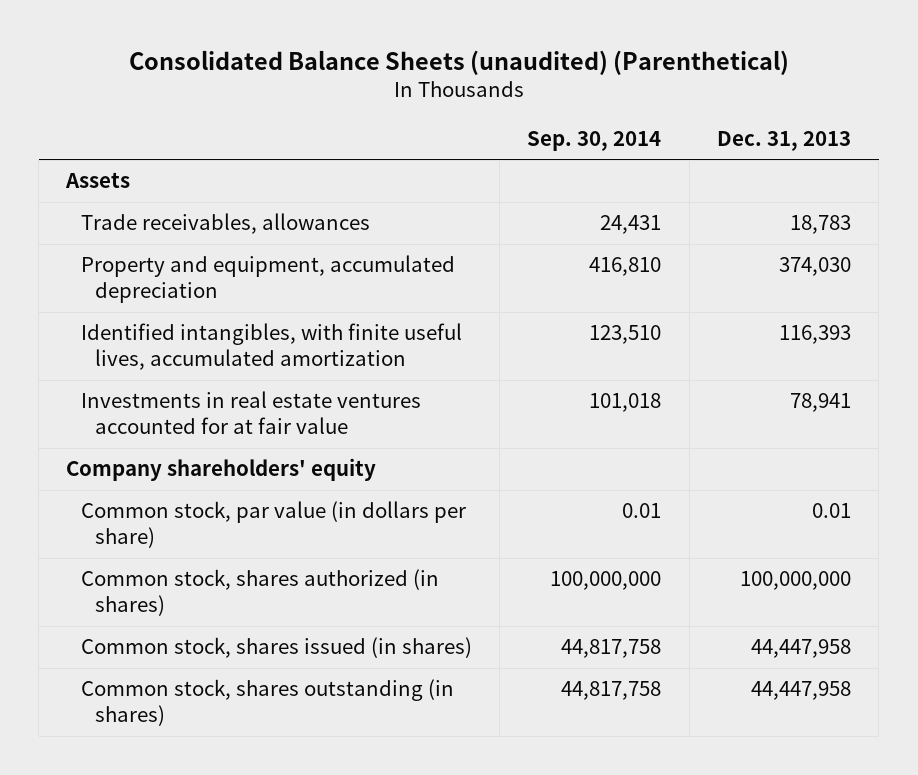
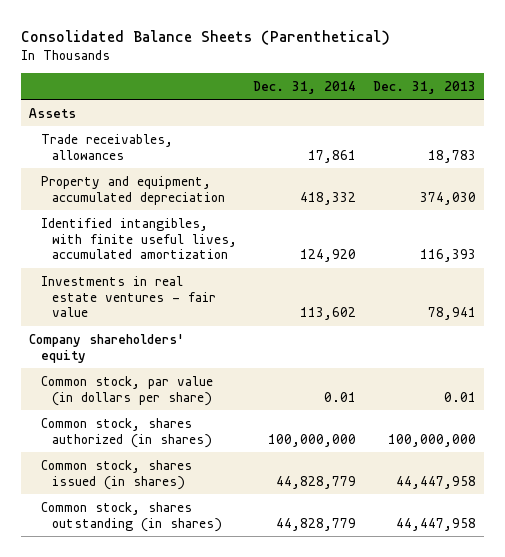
- Consolidated Balance Sheets (unaudited) (Parenthetical)
+ Consolidated Balance Sheets (Parenthetical)
- | Sep. 30, 2014 | Dec. 31, 2013
+ | Dec. 31, 2014 | Dec. 31, 2013
- Investments in real estate ventures accounted for at fair value | 101,018 | 78,941
+ Investments in real estate ventures - fair value | 113,602 | 78,941

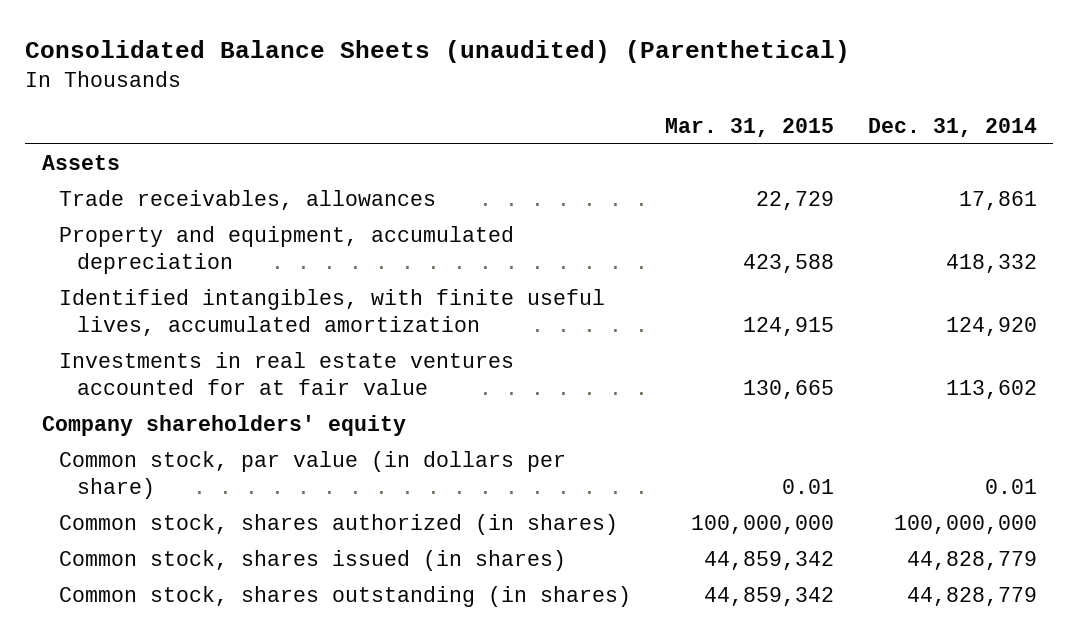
- Consolidated Balance Sheets (Parenthetical)
+ Consolidated Balance Sheets (unaudited) (Parenthetical)
- | Dec. 31, 2014 | Dec. 31, 2013
+ | Mar. 31, 2015 | Dec. 31, 2014
- Investments in real estate ventures - fair value | 113,602 | 78,941
+ Investments in real estate ventures accounted for at fair value | 130,665 | 113,602

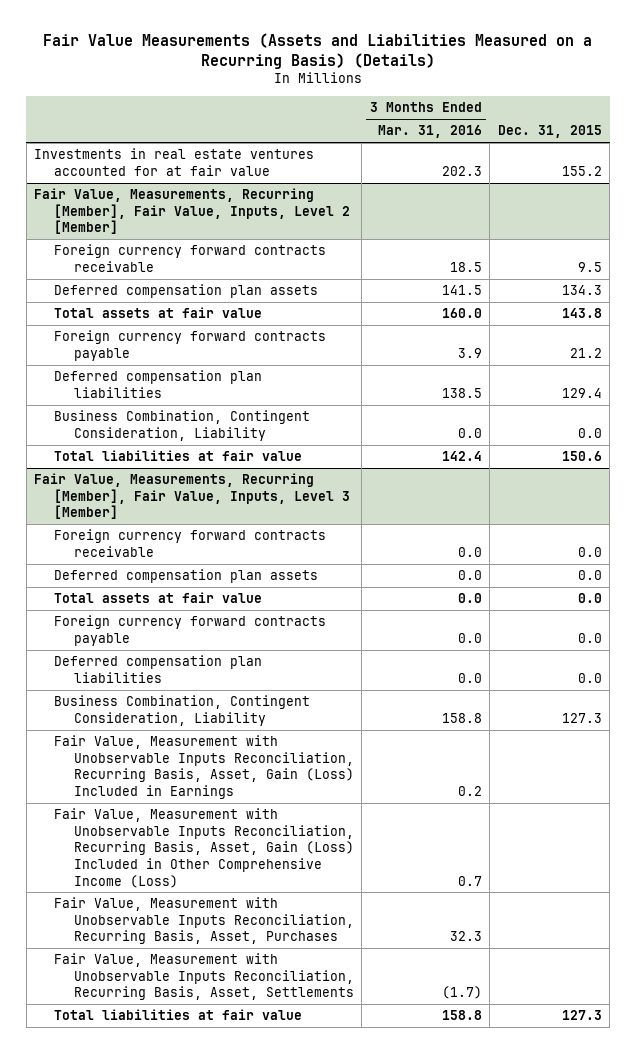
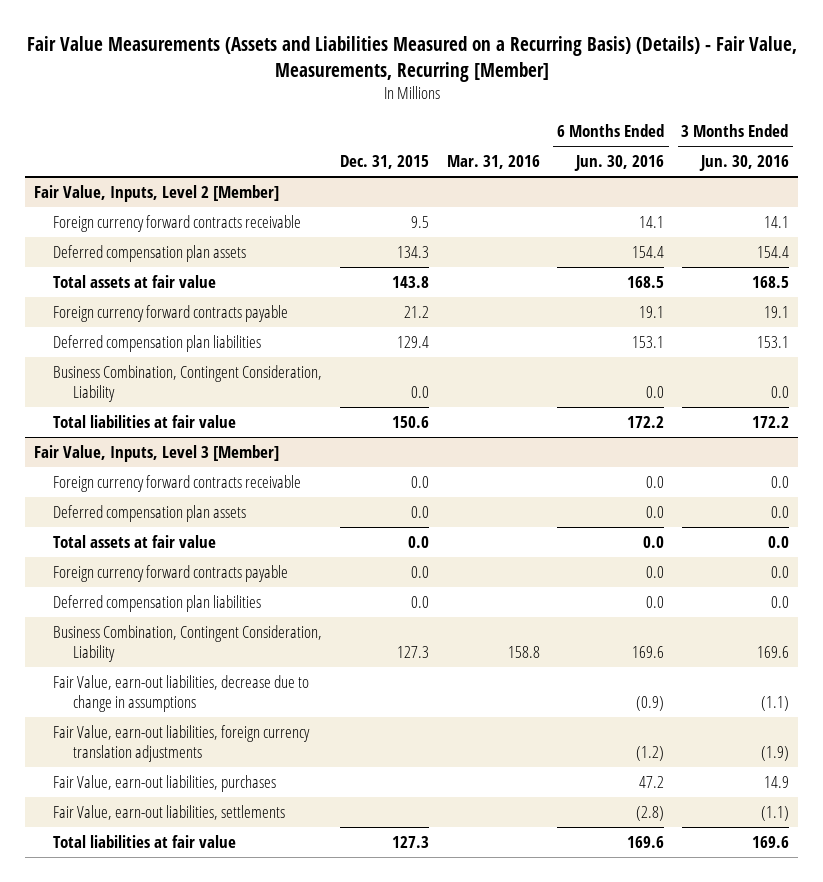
- Fair Value Measurements (Assets and Liabilities Measured on a Recurring Basis) (Details)
+ Fair Value Measurements (Assets and Liabilities Measured on a Recurring Basis) (Details) - Fair Value, Measurements, Recurring [Member]
- | 3 Months Ended Mar. 31, 2016 | Dec. 31, 2015
+ | Dec. 31, 2015 | Mar. 31, 2016 | 6 Months Ended Jun. 30, 2016 | 3 Months Ended Jun. 30, 2016
- Investments in real estate ventures accounted for at fair value | 202.3 | 155.2
- Fair Value, Measurements, Recurring [Member], Fair Value, Inputs, Level 2 [Member]
+ Fair Value, Inputs, Level 2 [Member]
- Fair Value, Measurements, Recurring [Member], Fair Value, Inputs, Level 3 [Member]
+ Fair Value, Inputs, Level 3 [Member]
- Fair Value, Measurement with Unobservable Inputs Reconciliation, Recurring Basis, Asset, Gain (Loss) Included in Earnings | 0.2 |
- Fair Value, Measurement with Unobservable Inputs Reconciliation, Recurring Basis, Asset, Gain (Loss) Included in Other Comprehensive Income (Loss) | 0.7 |
- Fair Value, Measurement with Unobservable Inputs Reconciliation, Recurring Basis, Asset, Purchases | 32.3 |
- Fair Value, Measurement with Unobservable Inputs Reconciliation, Recurring Basis, Asset, Settlements | (1.7) |
+ Fair Value, earn-out liabilities, decrease due to change in assumptions | | | (0.9) | (1.1)
+ Fair Value, earn-out liabilities, foreign currency translation adjustments | | | (1.2) | (1.9)
+ Fair Value, earn-out liabilities, purchases | | | 47.2 | 14.9
+ Fair Value, earn-out liabilities, settlements | | | (2.8) | (1.1)

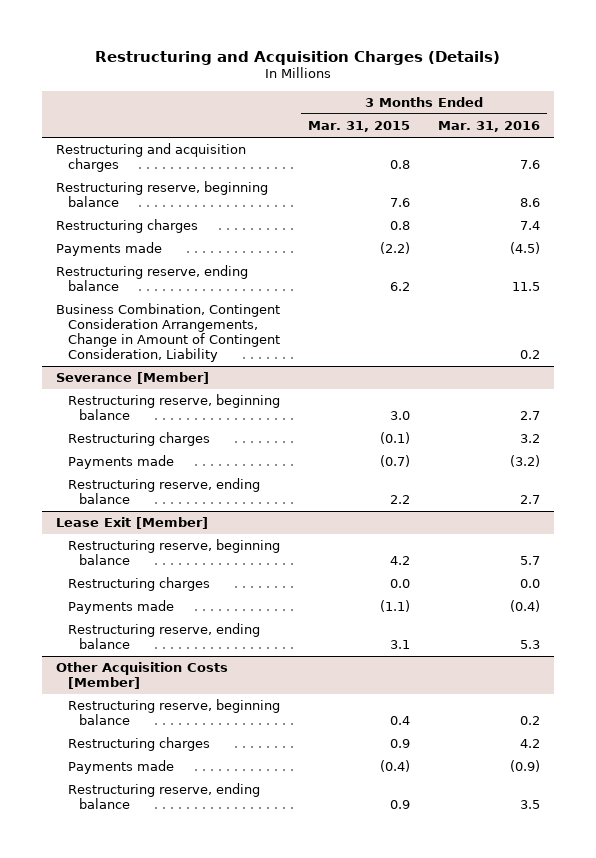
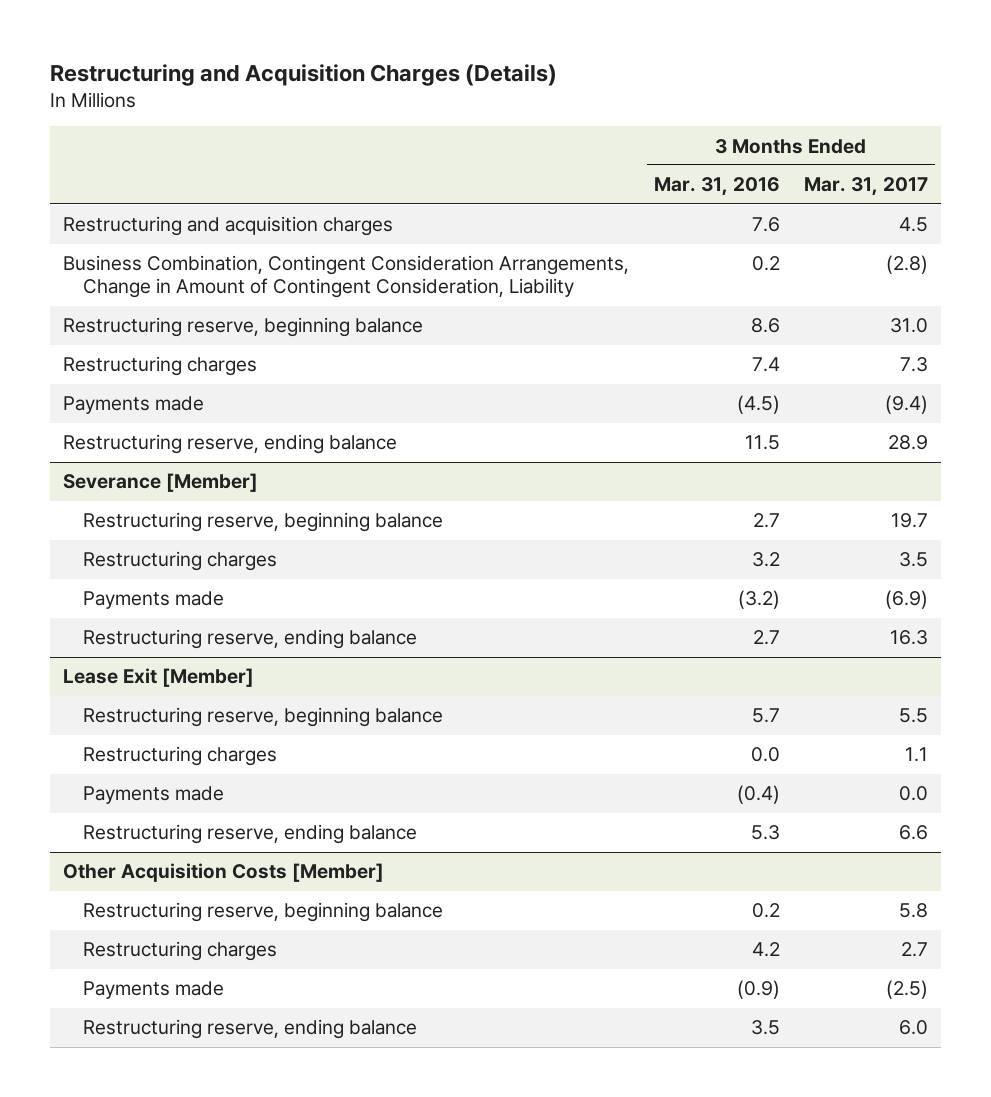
- | 3 Months Ended Mar. 31, 2015 | 3 Months Ended Mar. 31, 2016
+ | 3 Months Ended Mar. 31, 2016 | 3 Months Ended Mar. 31, 2017
moved up: Business Combination, Contingent Consideration Arrangements, Change in Amount of Contingent Consideration, Liability | 0.2 | (2.8)

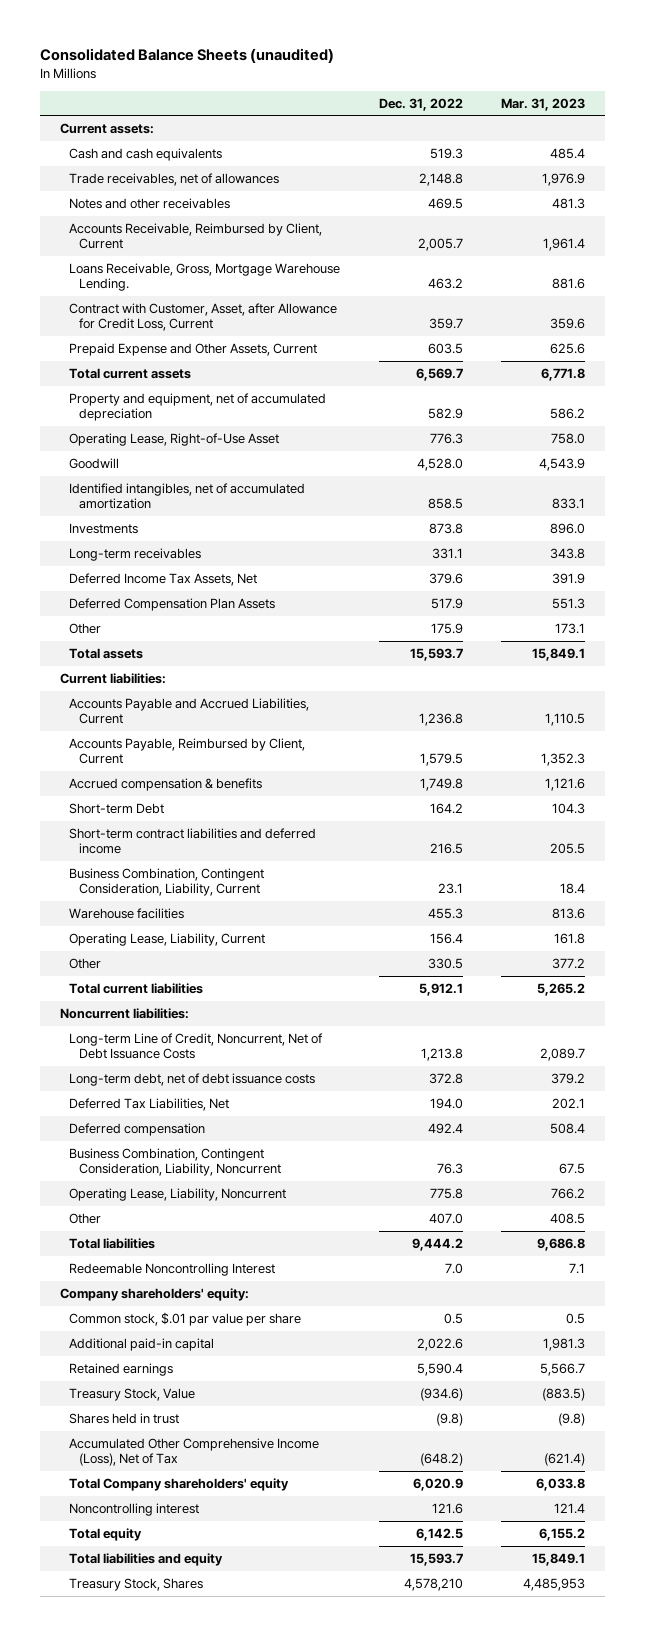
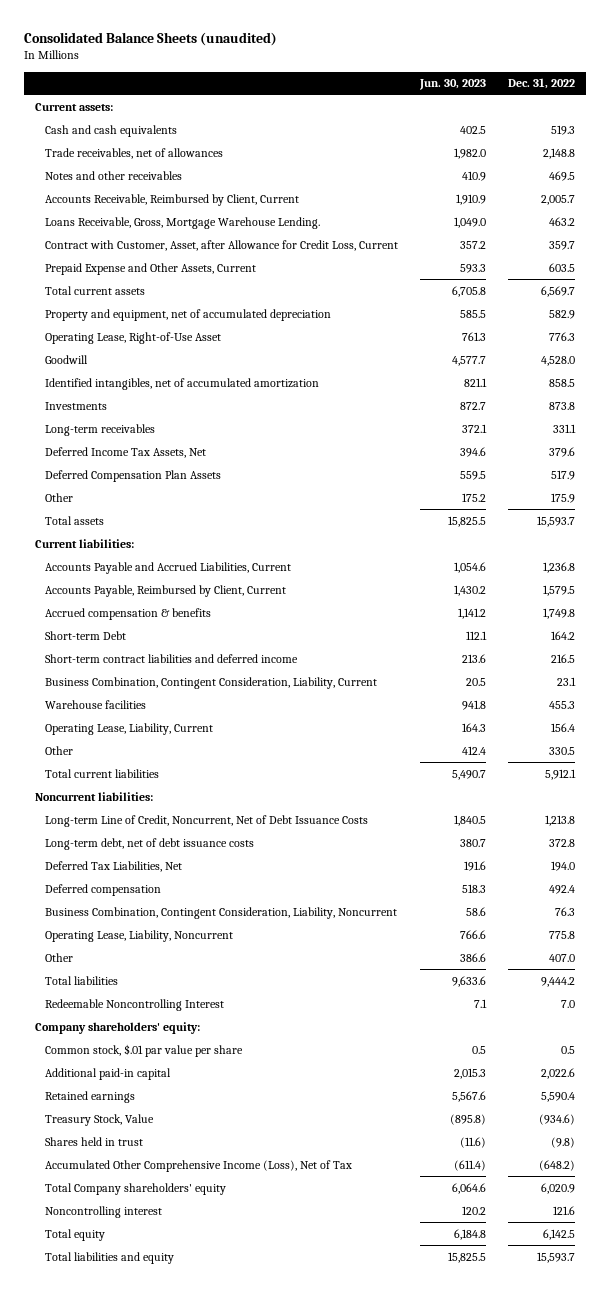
- | Dec. 31, 2022 | Mar. 31, 2023
+ | Jun. 30, 2023 | Dec. 31, 2022
- Treasury Stock, Shares | 4,578,210 | 4,485,953

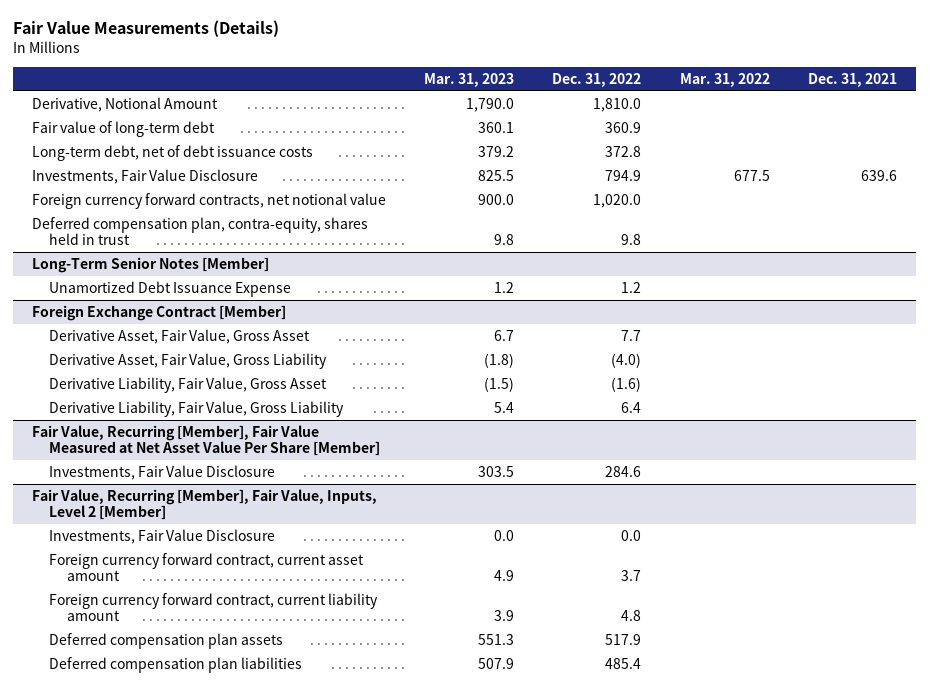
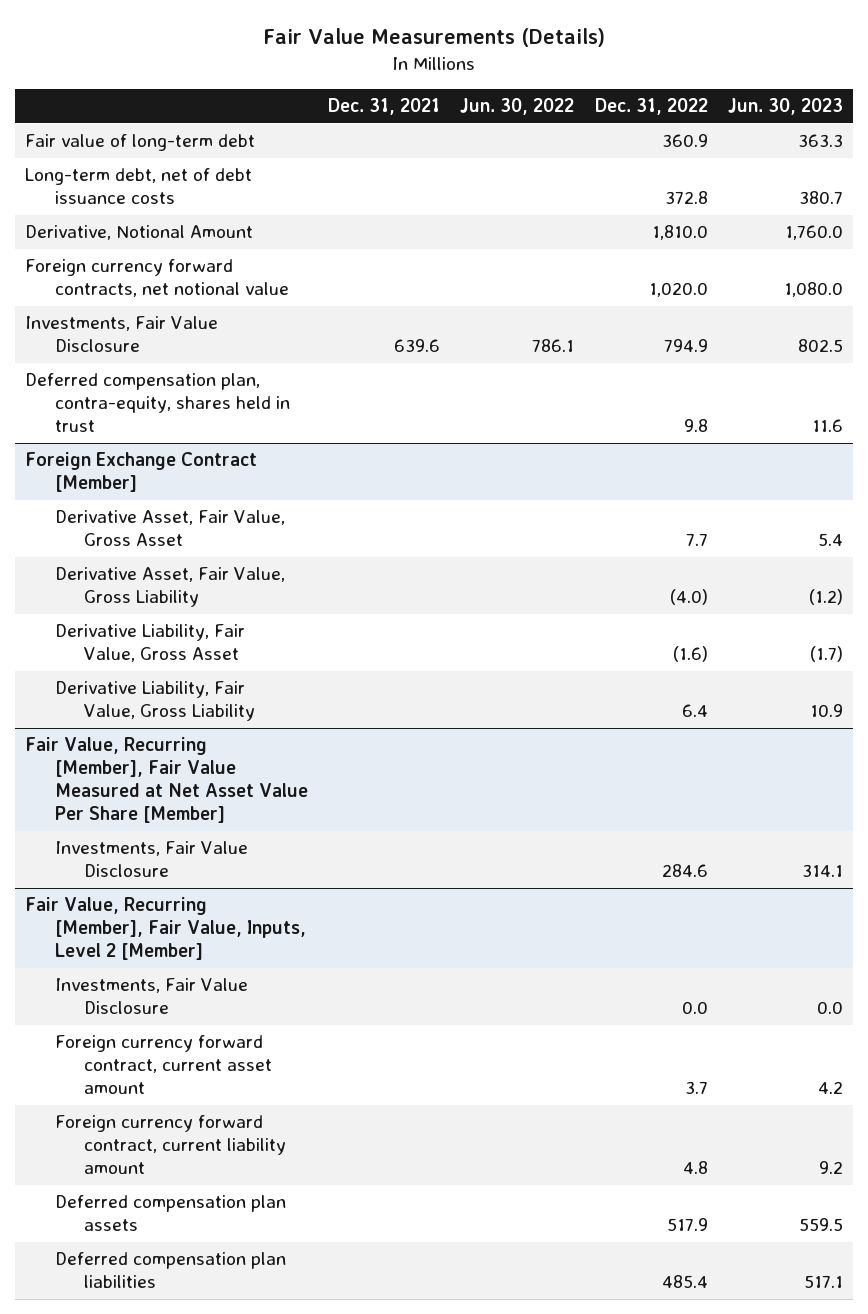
- | Mar. 31, 2023 | Dec. 31, 2022 | Mar. 31, 2022 | Dec. 31, 2021
+ | Dec. 31, 2021 | Jun. 30, 2022 | Dec. 31, 2022 | Jun. 30, 2023
moved down: Derivative, Notional Amount | | | 1,810.0 | 1,760.0
moved down: Investments, Fair Value Disclosure | 639.6 | 786.1 | 794.9 | 802.5
- Long-Term Senior Notes [Member]
- Unamortized Debt Issuance Expense | 1.2 | 1.2 | |

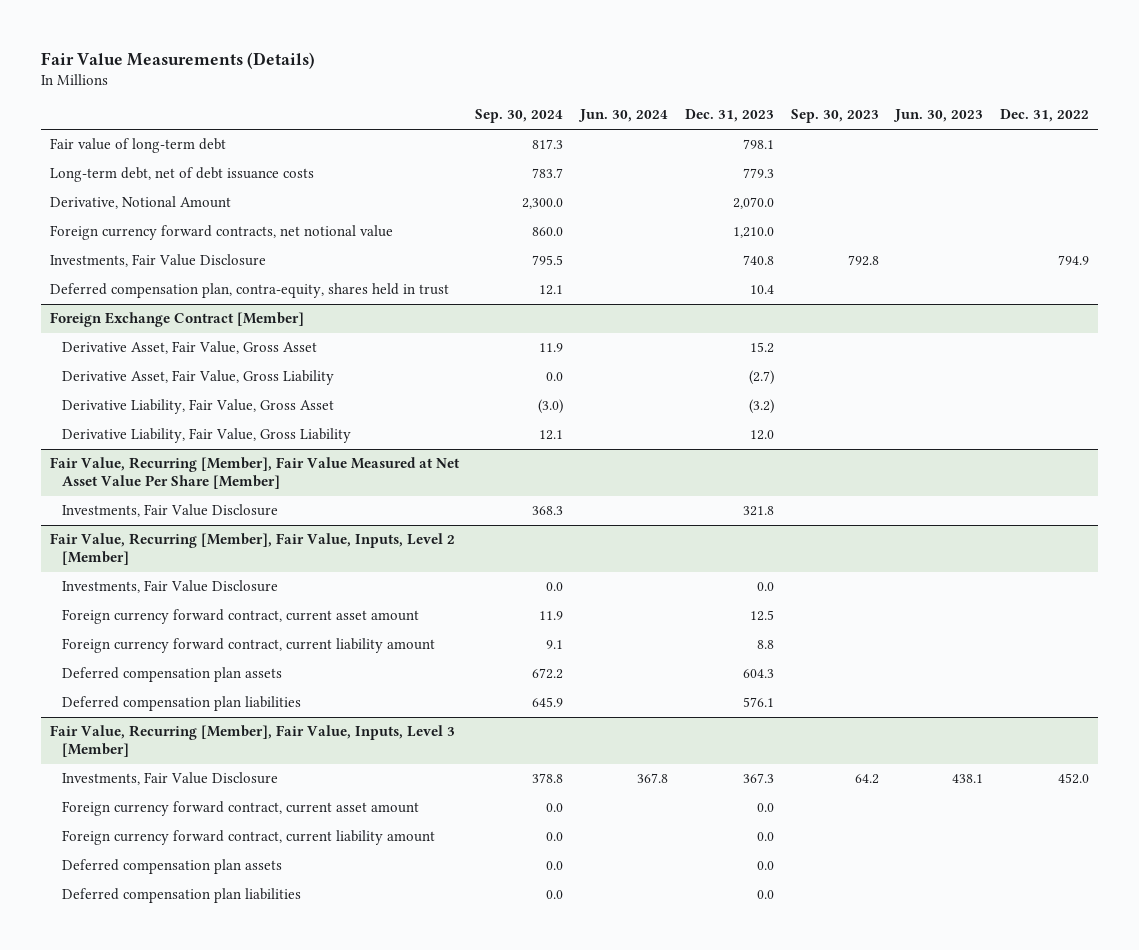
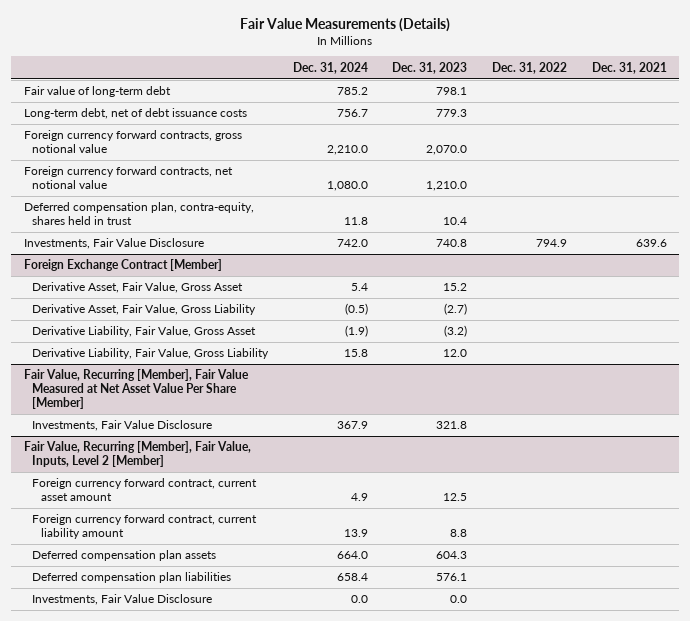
- | Sep. 30, 2024 | Jun. 30, 2024 | Dec. 31, 2023 | Sep. 30, 2023 | Jun. 30, 2023 | Dec. 31, 2022
+ | Dec. 31, 2024 | Dec. 31, 2023 | Dec. 31, 2022 | Dec. 31, 2021
- Derivative, Notional Amount | 2,300.0 | | 2,070.0 | | |
+ Foreign currency forward contracts, gross notional value | 2,210.0 | 2,070.0 | |
moved down: Investments, Fair Value Disclosure | 742.0 | 740.8 | 794.9 | 639.6
- Fair Value, Recurring [Member], Fair Value, Inputs, Level 3 [Member]
- Investments, Fair Value Disclosure | 378.8 | 367.8 | 367.3 | 64.2 | 438.1 | 452.0
- Foreign currency forward contract, current asset amount | 0.0 | | 0.0 | | |
- Foreign currency forward contract, current liability amount | 0.0 | | 0.0 | | |
- Deferred compensation plan assets | 0.0 | | 0.0 | | |
- Deferred compensation plan liabilities | 0.0 | | 0.0 | | |
@ Fair Value, Recurring [Member], Fair Value, Inputs, Level 2 [Member]
moved down: Investments, Fair Value Disclosure | 0.0 | 0.0 | |

